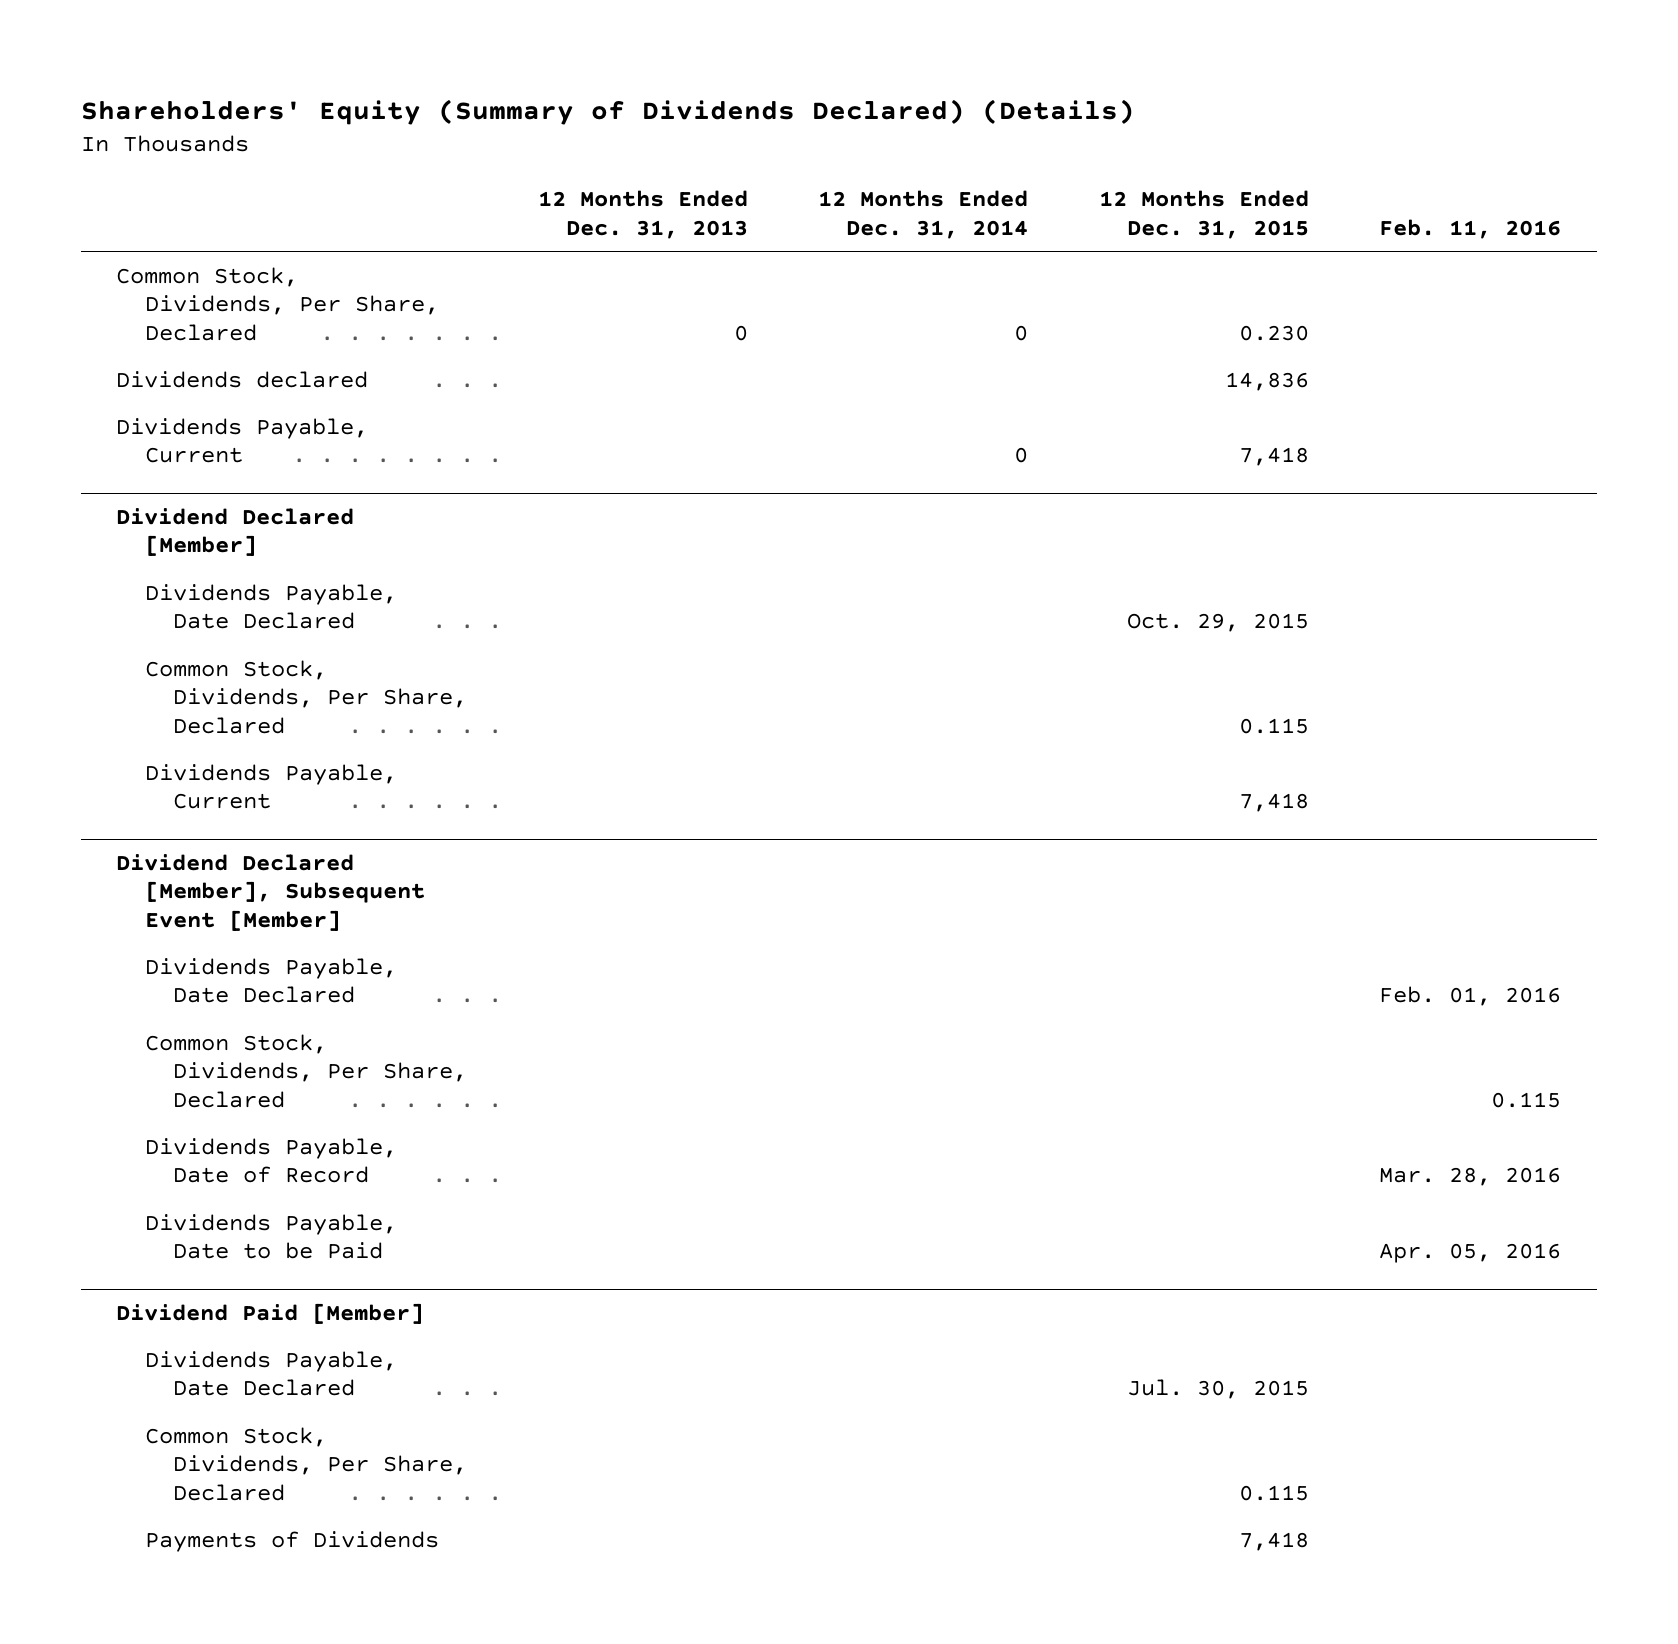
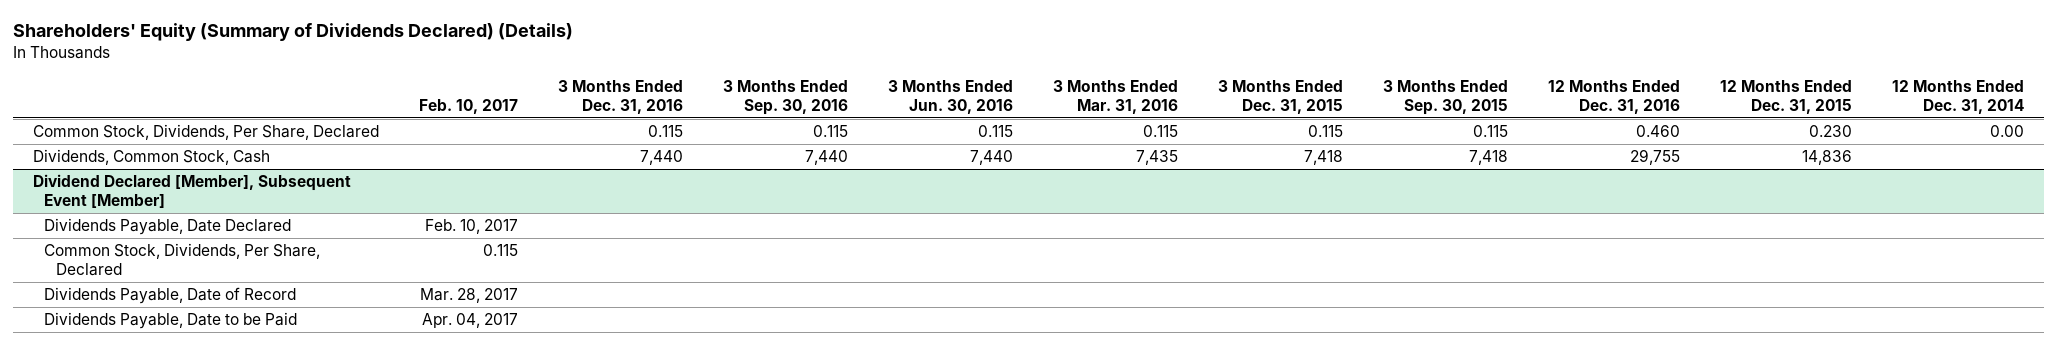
- | 12 Months Ended Dec. 31, 2013 | 12 Months Ended Dec. 31, 2014 | 12 Months Ended Dec. 31, 2015 | Feb. 11, 2016
+ | Feb. 10, 2017 | 3 Months Ended Dec. 31, 2016 | 3 Months Ended Sep. 30, 2016 | 3 Months Ended Jun. 30, 2016 | 3 Months Ended Mar. 31, 2016 | 3 Months Ended Dec. 31, 2015 | 3 Months Ended Sep. 30, 2015 | 12 Months Ended Dec. 31, 2016 | 12 Months Ended Dec. 31, 2015 | 12 Months Ended Dec. 31, 2014
- Common Stock, Dividends, Per Share, Declared | 0 | 0 | 0.230 |
- Dividends declared | | | 14,836 |
- Dividends Payable, Current | | 0 | 7,418 |
- Dividend Declared [Member]
- Dividends Payable, Date Declared | | | Oct. 29, 2015 |
- Common Stock, Dividends, Per Share, Declared | | | 0.115 |
- Dividends Payable, Current | | | 7,418 |
+ Common Stock, Dividends, Per Share, Declared | | 0.115 | 0.115 | 0.115 | 0.115 | 0.115 | 0.115 | 0.460 | 0.230 | 0.00
+ Dividends, Common Stock, Cash | | 7,440 | 7,440 | 7,440 | 7,435 | 7,418 | 7,418 | 29,755 | 14,836 |
- Dividend Paid [Member]
- Dividends Payable, Date Declared | | | Jul. 30, 2015 |
- Common Stock, Dividends, Per Share, Declared | | | 0.115 |
- Payments of Dividends | | | 7,418 |

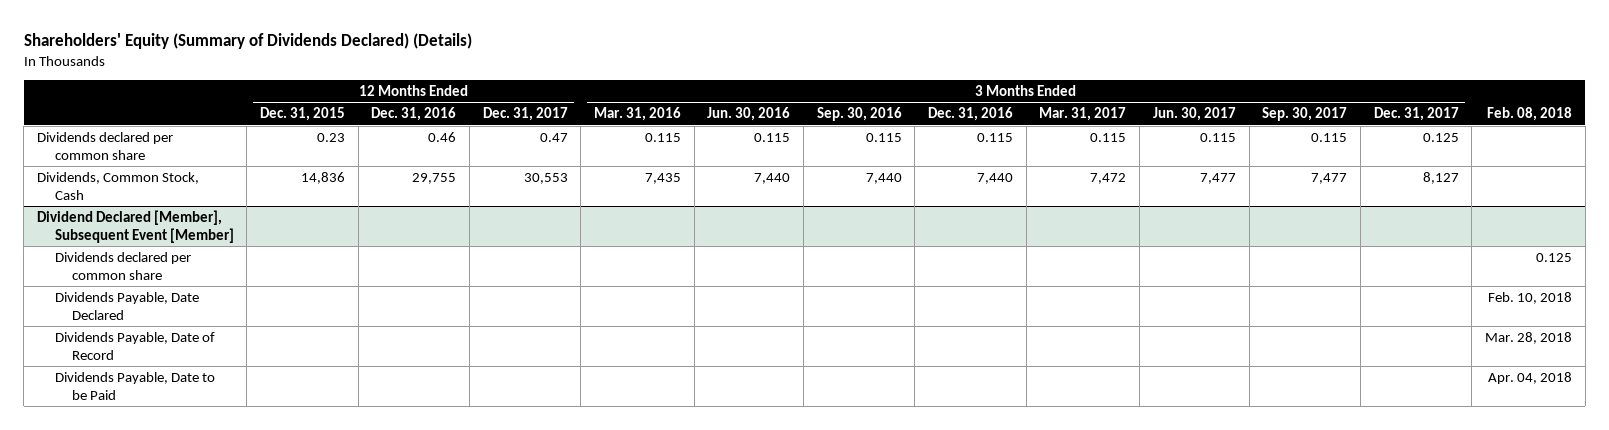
- | Feb. 10, 2017 | 3 Months Ended Dec. 31, 2016 | 3 Months Ended Sep. 30, 2016 | 3 Months Ended Jun. 30, 2016 | 3 Months Ended Mar. 31, 2016 | 3 Months Ended Dec. 31, 2015 | 3 Months Ended Sep. 30, 2015 | 12 Months Ended Dec. 31, 2016 | 12 Months Ended Dec. 31, 2015 | 12 Months Ended Dec. 31, 2014
+ | 12 Months Ended Dec. 31, 2015 | 12 Months Ended Dec. 31, 2016 | 12 Months Ended Dec. 31, 2017 | 3 Months Ended Mar. 31, 2016 | 3 Months Ended Jun. 30, 2016 | 3 Months Ended Sep. 30, 2016 | 3 Months Ended Dec. 31, 2016 | 3 Months Ended Mar. 31, 2017 | 3 Months Ended Jun. 30, 2017 | 3 Months Ended Sep. 30, 2017 | 3 Months Ended Dec. 31, 2017 | Feb. 08, 2018
- Common Stock, Dividends, Per Share, Declared | | 0.115 | 0.115 | 0.115 | 0.115 | 0.115 | 0.115 | 0.460 | 0.230 | 0.00
+ Dividends declared per common share | 0.23 | 0.46 | 0.47 | 0.115 | 0.115 | 0.115 | 0.115 | 0.115 | 0.115 | 0.115 | 0.125 |
@ Dividend Declared [Member], Subsequent Event [Member]
+ Dividends declared per common share | | | | | | | | | | | | 0.125
- Common Stock, Dividends, Per Share, Declared | 0.115 | | | | | | | | |

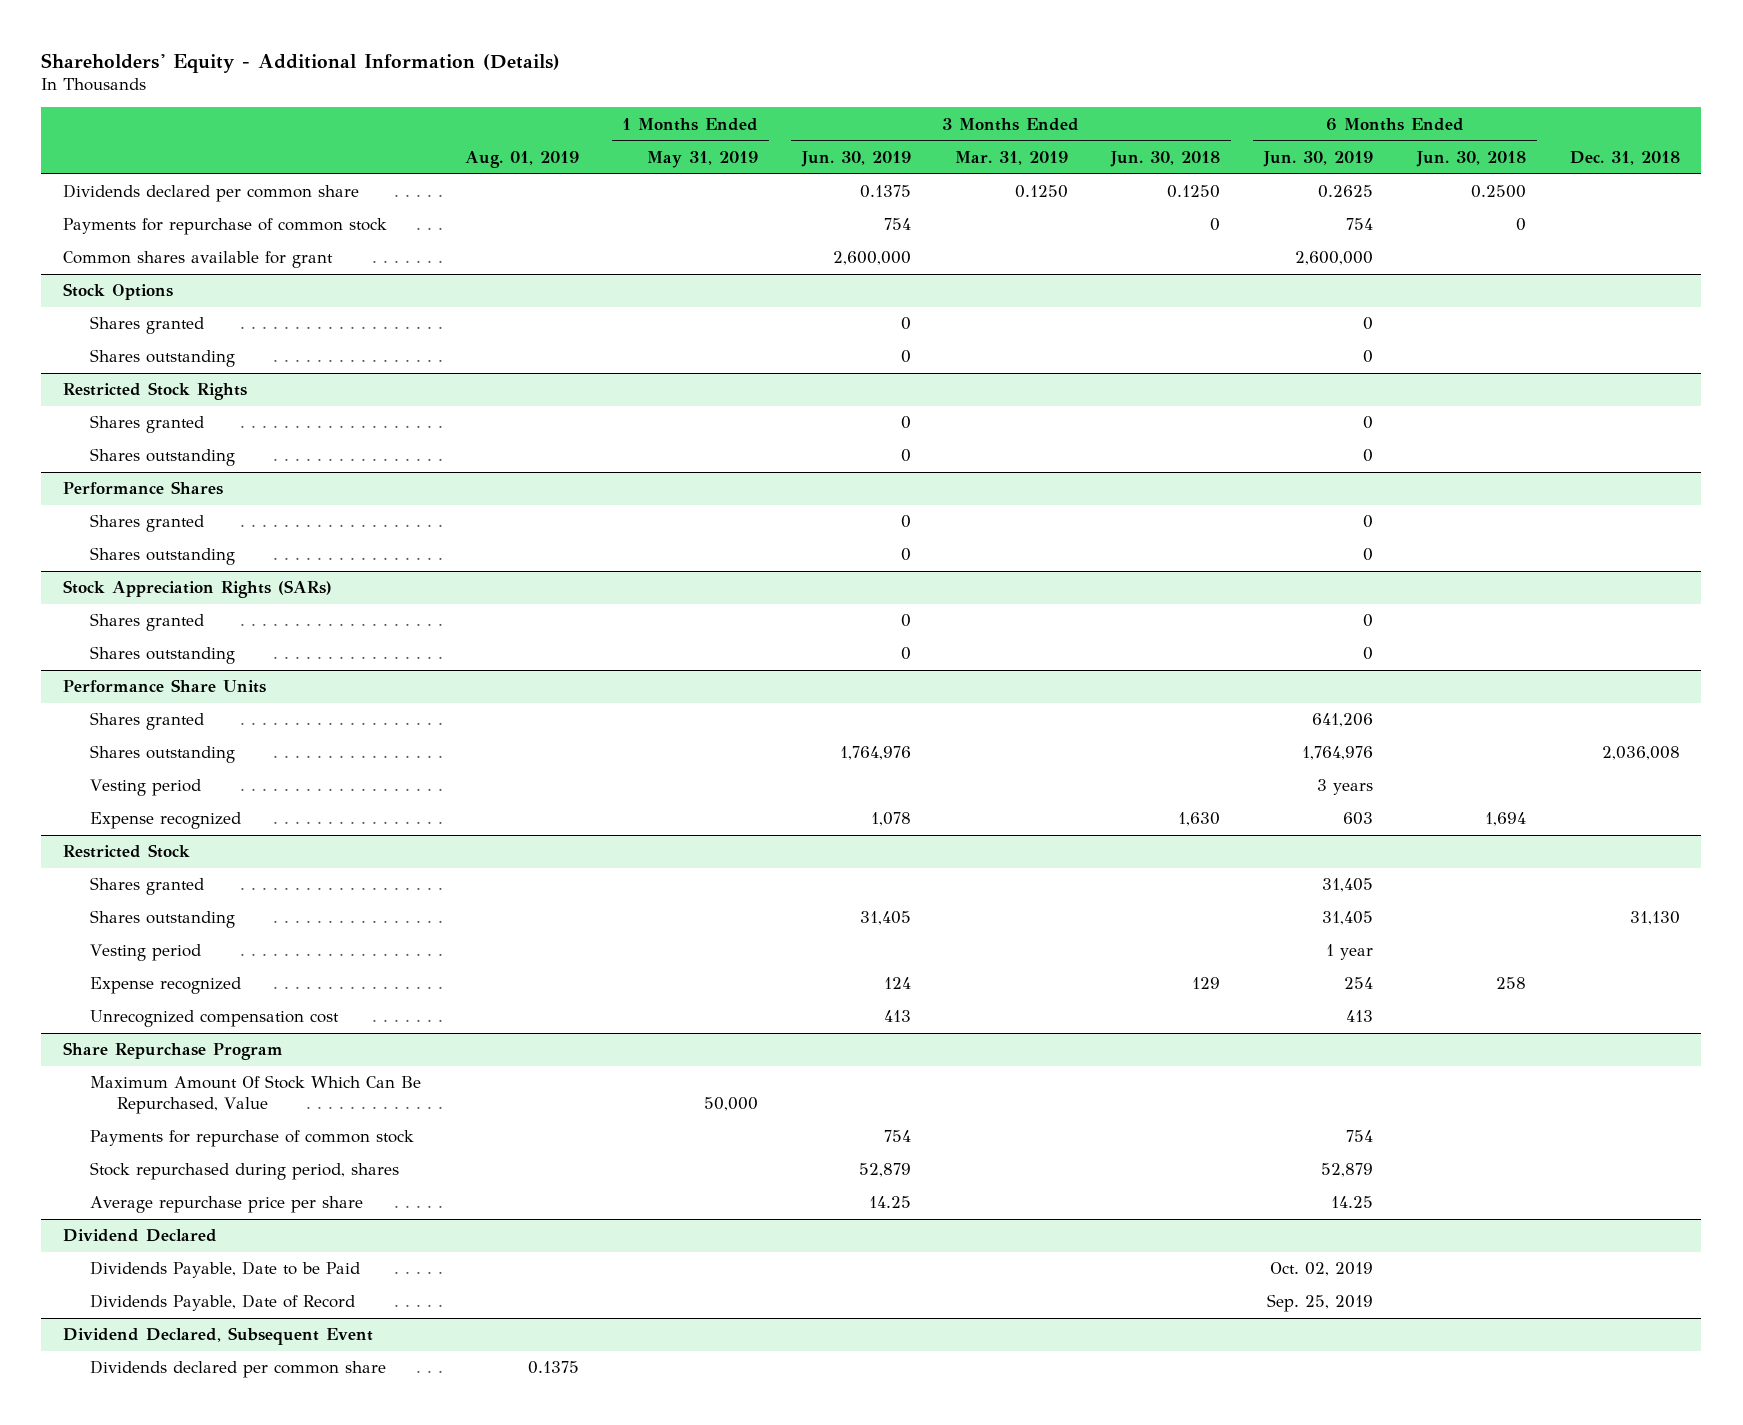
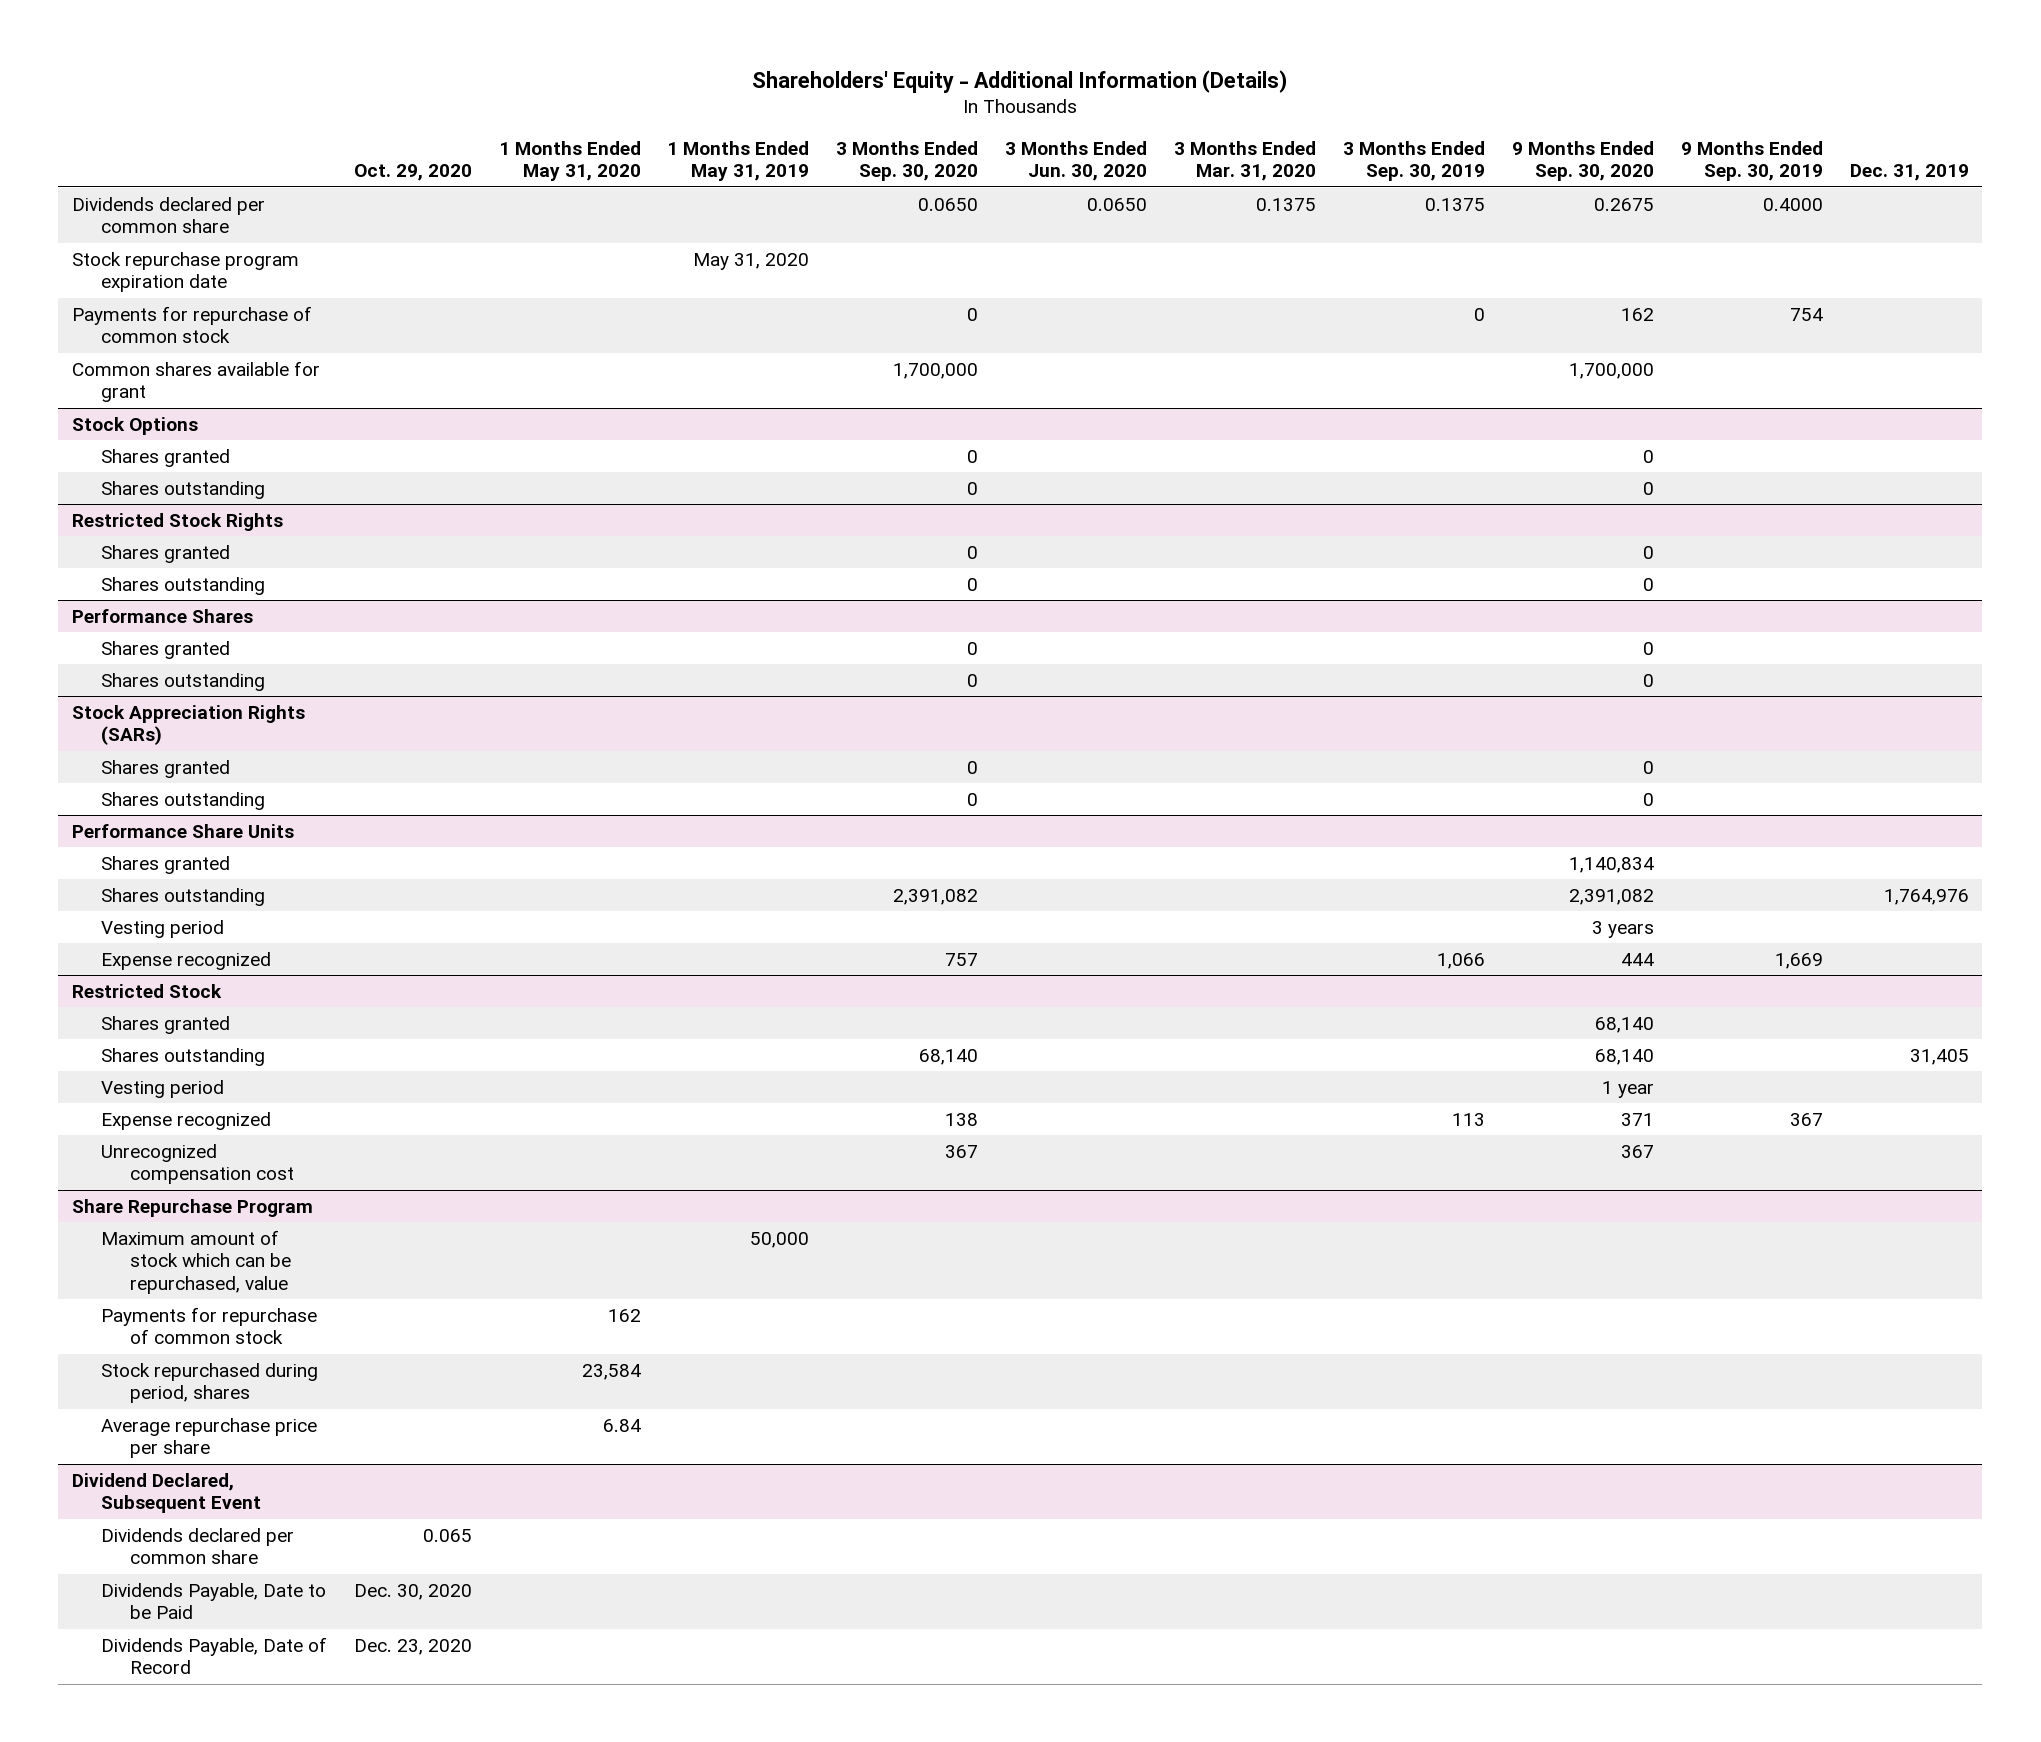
- | Aug. 01, 2019 | 1 Months Ended May 31, 2019 | 3 Months Ended Jun. 30, 2019 | 3 Months Ended Mar. 31, 2019 | 3 Months Ended Jun. 30, 2018 | 6 Months Ended Jun. 30, 2019 | 6 Months Ended Jun. 30, 2018 | Dec. 31, 2018
+ | Oct. 29, 2020 | 1 Months Ended May 31, 2020 | 1 Months Ended May 31, 2019 | 3 Months Ended Sep. 30, 2020 | 3 Months Ended Jun. 30, 2020 | 3 Months Ended Mar. 31, 2020 | 3 Months Ended Sep. 30, 2019 | 9 Months Ended Sep. 30, 2020 | 9 Months Ended Sep. 30, 2019 | Dec. 31, 2019
+ Stock repurchase program expiration date | | | May 31, 2020 | | | | | | |
@ Share Repurchase Program
- Maximum Amount Of Stock Which Can Be Repurchased, Value | | 50,000 | | | | | |
+ Maximum amount of stock which can be repurchased, value | | | 50,000 | | | | | | |
- Dividend Declared
- Dividends Payable, Date to be Paid | | | | | | Oct. 02, 2019 | |
- Dividends Payable, Date of Record | | | | | | Sep. 25, 2019 | |
@ Dividend Declared, Subsequent Event
+ Dividends Payable, Date to be Paid | Dec. 30, 2020 | | | | | | | | |
+ Dividends Payable, Date of Record | Dec. 23, 2020 | | | | | | | | |

